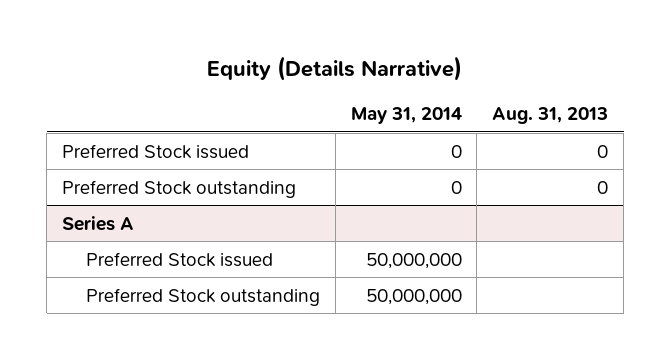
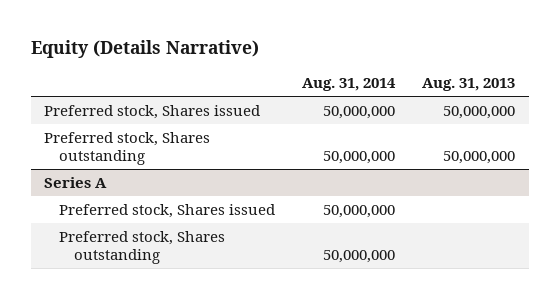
- | May 31, 2014 | Aug. 31, 2013
+ | Aug. 31, 2014 | Aug. 31, 2013
- Preferred Stock issued | 0 | 0
- Preferred Stock outstanding | 0 | 0
+ Preferred stock, Shares issued | 50,000,000 | 50,000,000
+ Preferred stock, Shares outstanding | 50,000,000 | 50,000,000
@ Series A
- Preferred Stock issued | 50,000,000 |
- Preferred Stock outstanding | 50,000,000 |
+ Preferred stock, Shares issued | 50,000,000 |
+ Preferred stock, Shares outstanding | 50,000,000 |

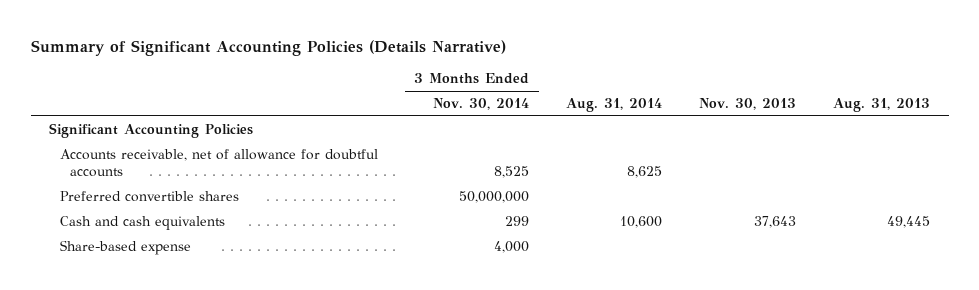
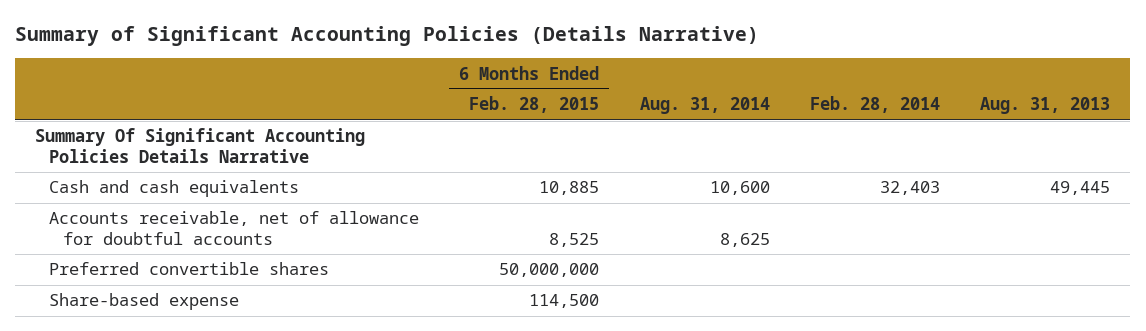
- | 3 Months Ended Nov. 30, 2014 | Aug. 31, 2014 | Nov. 30, 2013 | Aug. 31, 2013
+ | 6 Months Ended Feb. 28, 2015 | Aug. 31, 2014 | Feb. 28, 2014 | Aug. 31, 2013
- Significant Accounting Policies
+ Summary Of Significant Accounting Policies Details Narrative
moved up: Cash and cash equivalents | 10,885 | 10,600 | 32,403 | 49,445

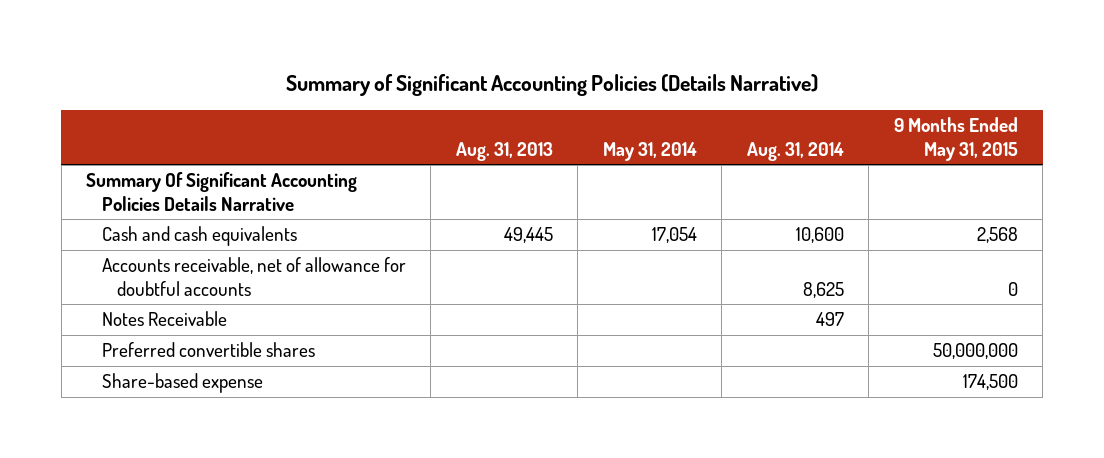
- | 6 Months Ended Feb. 28, 2015 | Aug. 31, 2014 | Feb. 28, 2014 | Aug. 31, 2013
+ | Aug. 31, 2013 | May 31, 2014 | Aug. 31, 2014 | 9 Months Ended May 31, 2015
+ Notes Receivable | | | 497 |

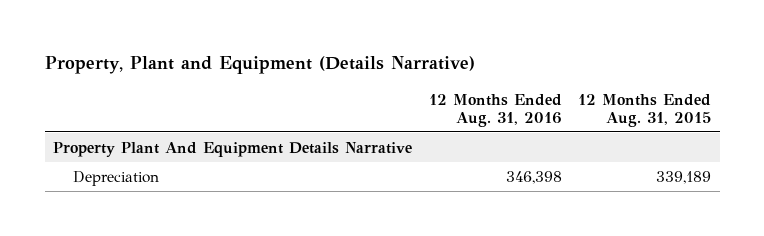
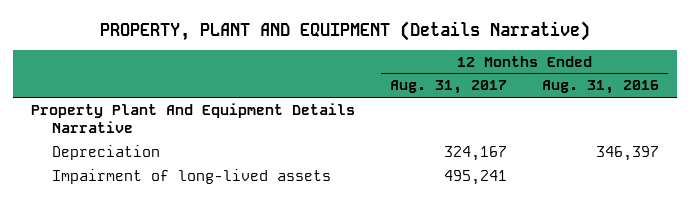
- Property, Plant and Equipment (Details Narrative)
+ PROPERTY, PLANT AND EQUIPMENT (Details Narrative)
- | 12 Months Ended Aug. 31, 2016 | 12 Months Ended Aug. 31, 2015
+ | 12 Months Ended Aug. 31, 2017 | 12 Months Ended Aug. 31, 2016
- Depreciation | 346,398 | 339,189
+ Depreciation | 324,167 | 346,397
+ Impairment of long-lived assets | 495,241 |

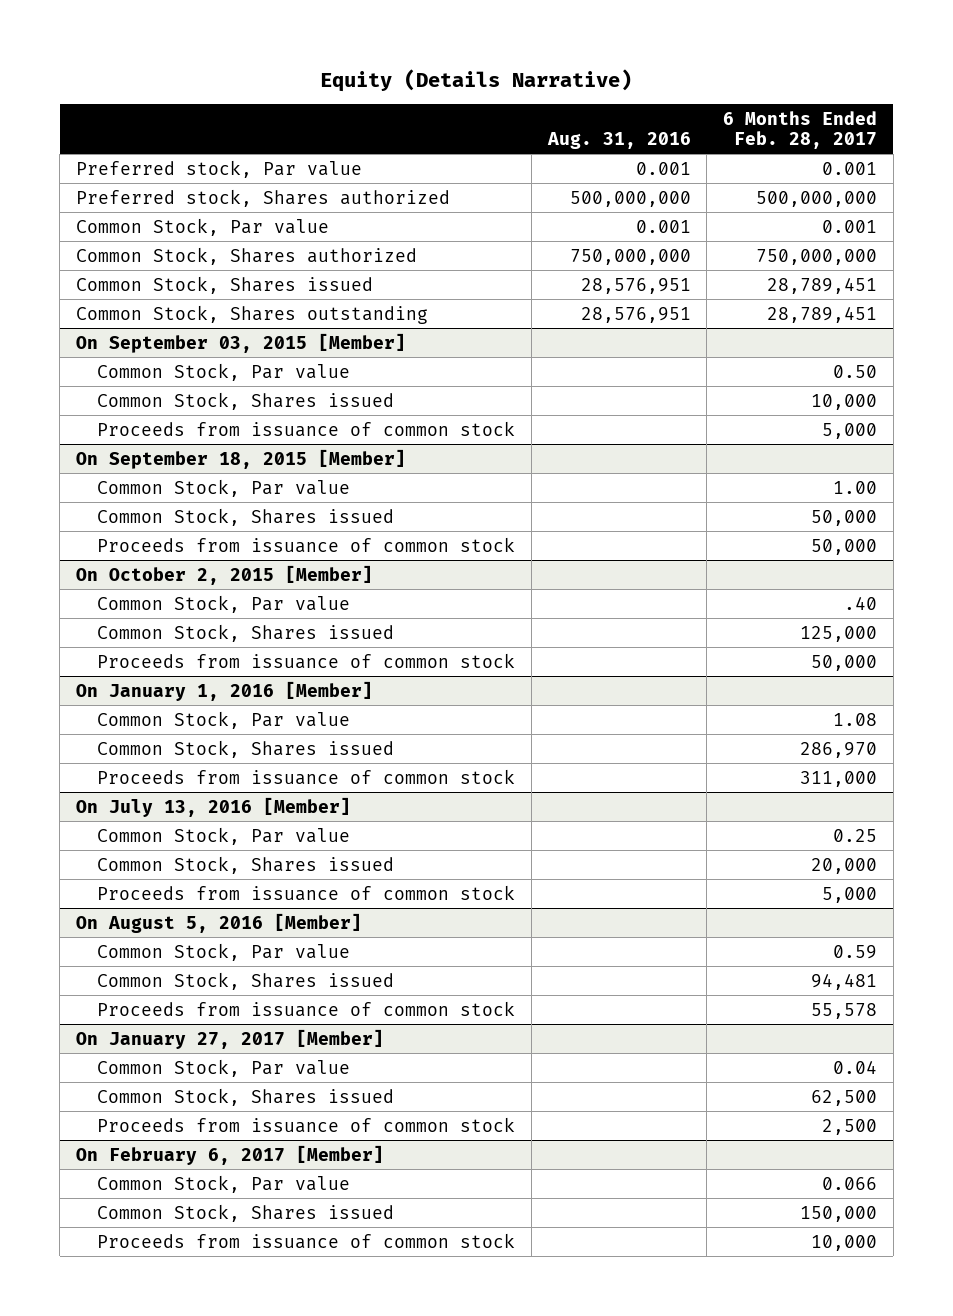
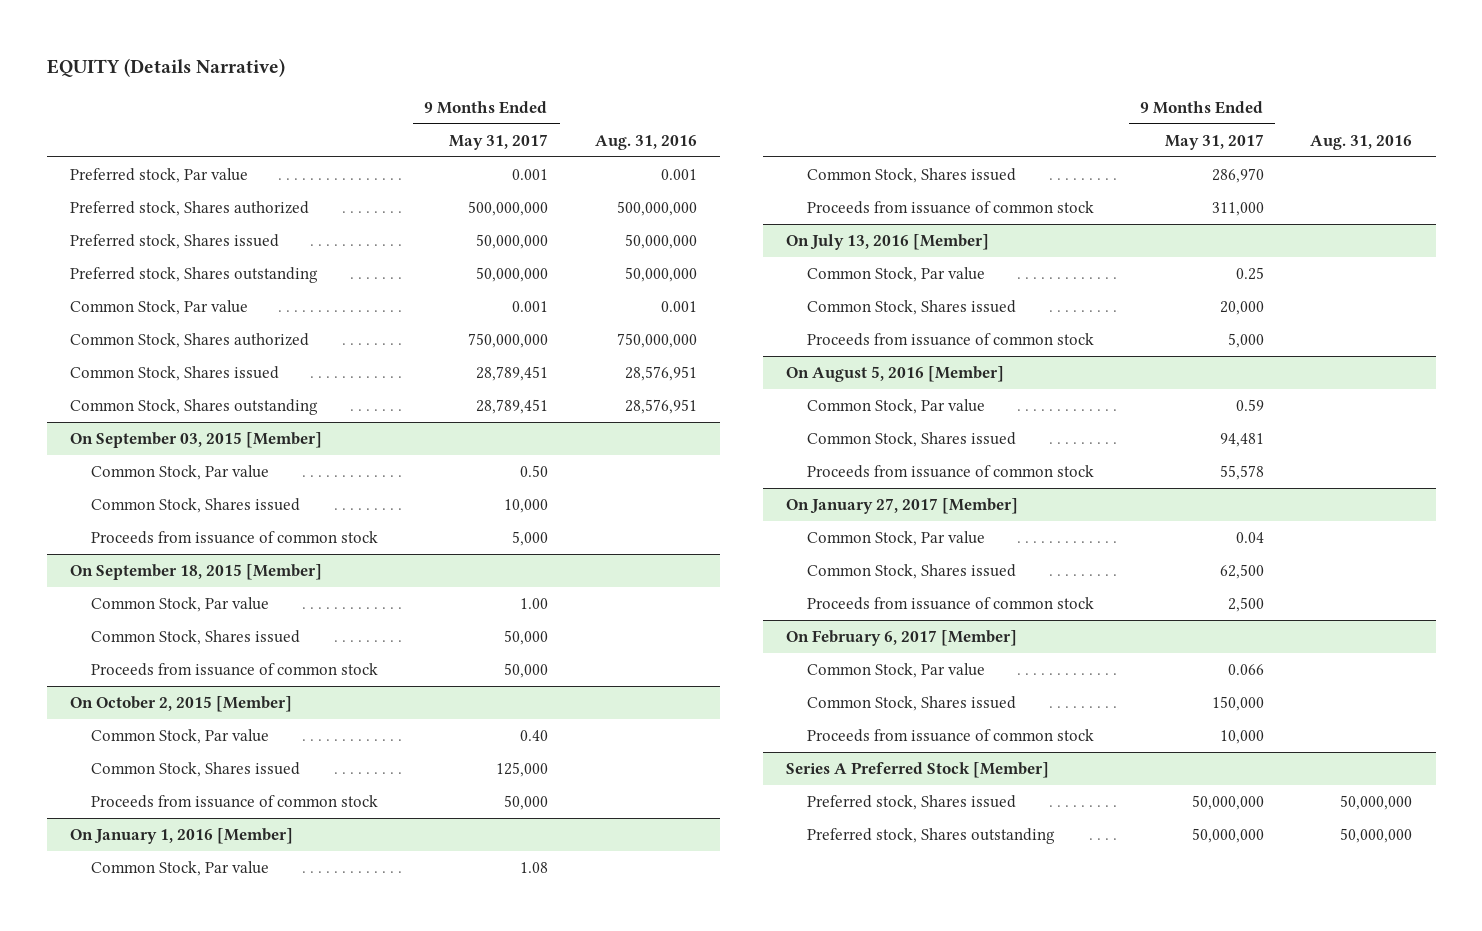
- Equity (Details Narrative)
+ EQUITY (Details Narrative)
- | Aug. 31, 2016 | 6 Months Ended Feb. 28, 2017
+ | 9 Months Ended May 31, 2017 | Aug. 31, 2016
+ Preferred stock, Shares issued | 50,000,000 | 50,000,000
+ Preferred stock, Shares outstanding | 50,000,000 | 50,000,000
+ Series A Preferred Stock [Member]
+ Preferred stock, Shares issued | 50,000,000 | 50,000,000
+ Preferred stock, Shares outstanding | 50,000,000 | 50,000,000

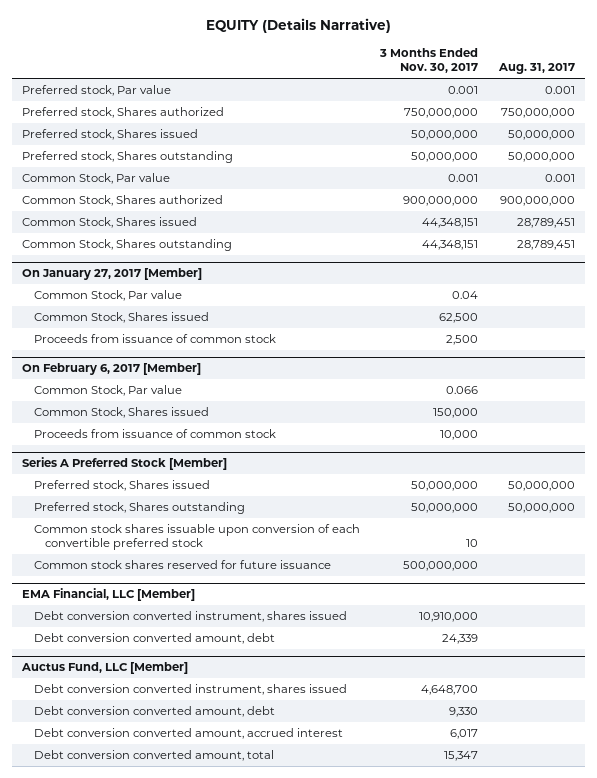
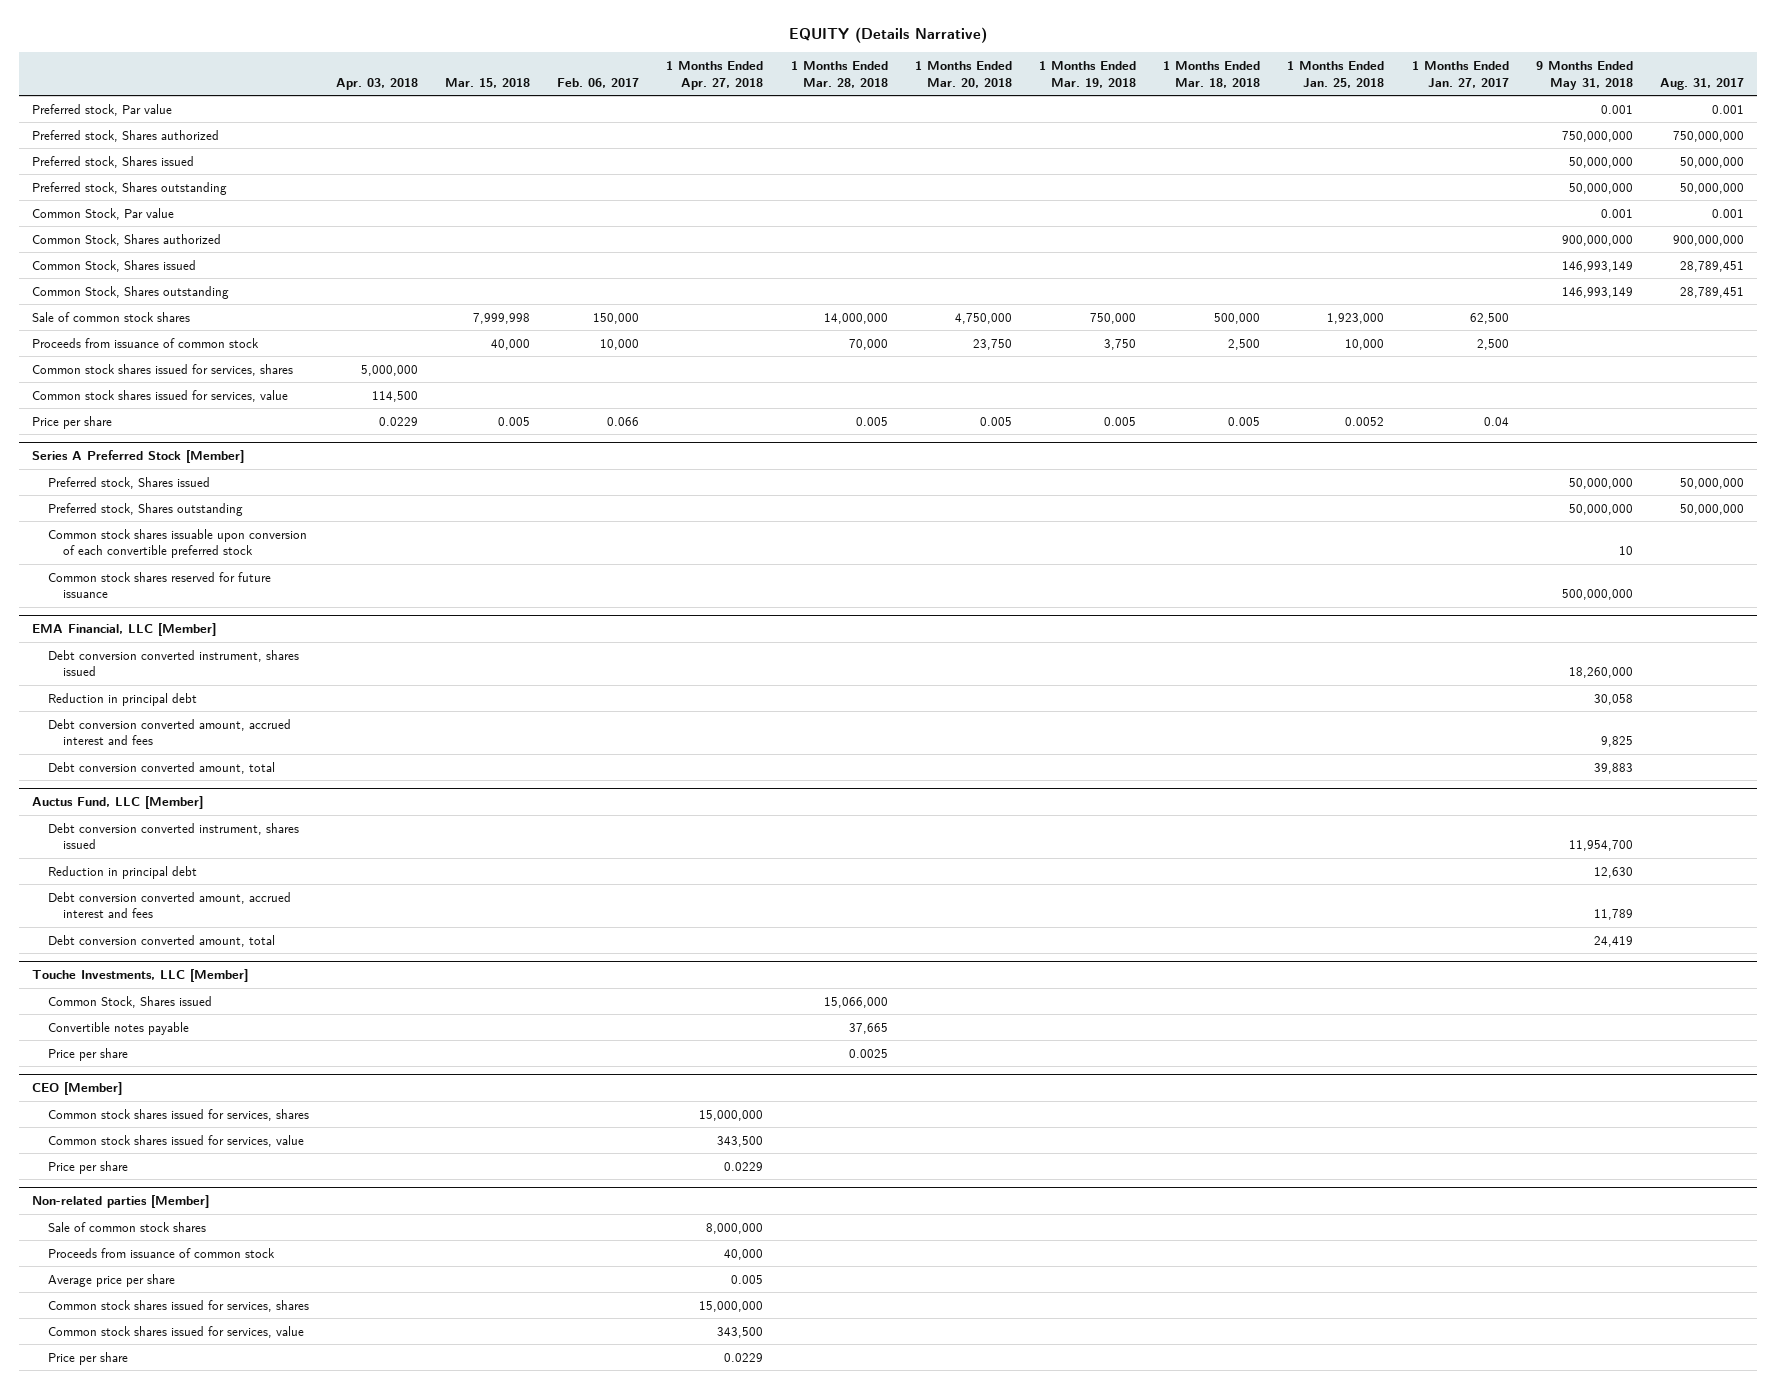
- | 3 Months Ended Nov. 30, 2017 | Aug. 31, 2017
+ | Apr. 03, 2018 | Mar. 15, 2018 | Feb. 06, 2017 | 1 Months Ended Apr. 27, 2018 | 1 Months Ended Mar. 28, 2018 | 1 Months Ended Mar. 20, 2018 | 1 Months Ended Mar. 19, 2018 | 1 Months Ended Mar. 18, 2018 | 1 Months Ended Jan. 25, 2018 | 1 Months Ended Jan. 27, 2017 | 9 Months Ended May 31, 2018 | Aug. 31, 2017
- On January 27, 2017 [Member]
- Common Stock, Par value | 0.04 |
- Common Stock, Shares issued | 62,500 |
- Proceeds from issuance of common stock | 2,500 |
- On February 6, 2017 [Member]
- Common Stock, Par value | 0.066 |
- Common Stock, Shares issued | 150,000 |
- Proceeds from issuance of common stock | 10,000 |
+ Sale of common stock shares | | 7,999,998 | 150,000 | | 14,000,000 | 4,750,000 | 750,000 | 500,000 | 1,923,000 | 62,500 | |
+ Proceeds from issuance of common stock | | 40,000 | 10,000 | | 70,000 | 23,750 | 3,750 | 2,500 | 10,000 | 2,500 | |
+ Common stock shares issued for services, shares | 5,000,000 | | | | | | | | | | |
+ Common stock shares issued for services, value | 114,500 | | | | | | | | | | |
+ Price per share | 0.0229 | 0.005 | 0.066 | | 0.005 | 0.005 | 0.005 | 0.005 | 0.0052 | 0.04 | |
@ EMA Financial, LLC [Member]
- Debt conversion converted amount, debt | 24,339 |
+ Reduction in principal debt | | | | | | | | | | | 30,058 |
+ Debt conversion converted amount, accrued interest and fees | | | | | | | | | | | 9,825 |
+ Debt conversion converted amount, total | | | | | | | | | | | 39,883 |
@ Auctus Fund, LLC [Member]
- Debt conversion converted amount, debt | 9,330 |
- Debt conversion converted amount, accrued interest | 6,017 |
+ Reduction in principal debt | | | | | | | | | | | 12,630 |
+ Debt conversion converted amount, accrued interest and fees | | | | | | | | | | | 11,789 |
+ Touche Investments, LLC [Member]
+ Common Stock, Shares issued | | | | | 15,066,000 | | | | | | |
+ Convertible notes payable | | | | | 37,665 | | | | | | |
+ Price per share | | | | | 0.0025 | | | | | | |
+ CEO [Member]
+ Common stock shares issued for services, shares | | | | 15,000,000 | | | | | | | |
+ Common stock shares issued for services, value | | | | 343,500 | | | | | | | |
+ Price per share | | | | 0.0229 | | | | | | | |
+ Non-related parties [Member]
+ Sale of common stock shares | | | | 8,000,000 | | | | | | | |
+ Proceeds from issuance of common stock | | | | 40,000 | | | | | | | |
+ Average price per share | | | | 0.005 | | | | | | | |
+ Common stock shares issued for services, shares | | | | 15,000,000 | | | | | | | |
+ Common stock shares issued for services, value | | | | 343,500 | | | | | | | |
+ Price per share | | | | 0.0229 | | | | | | | |

